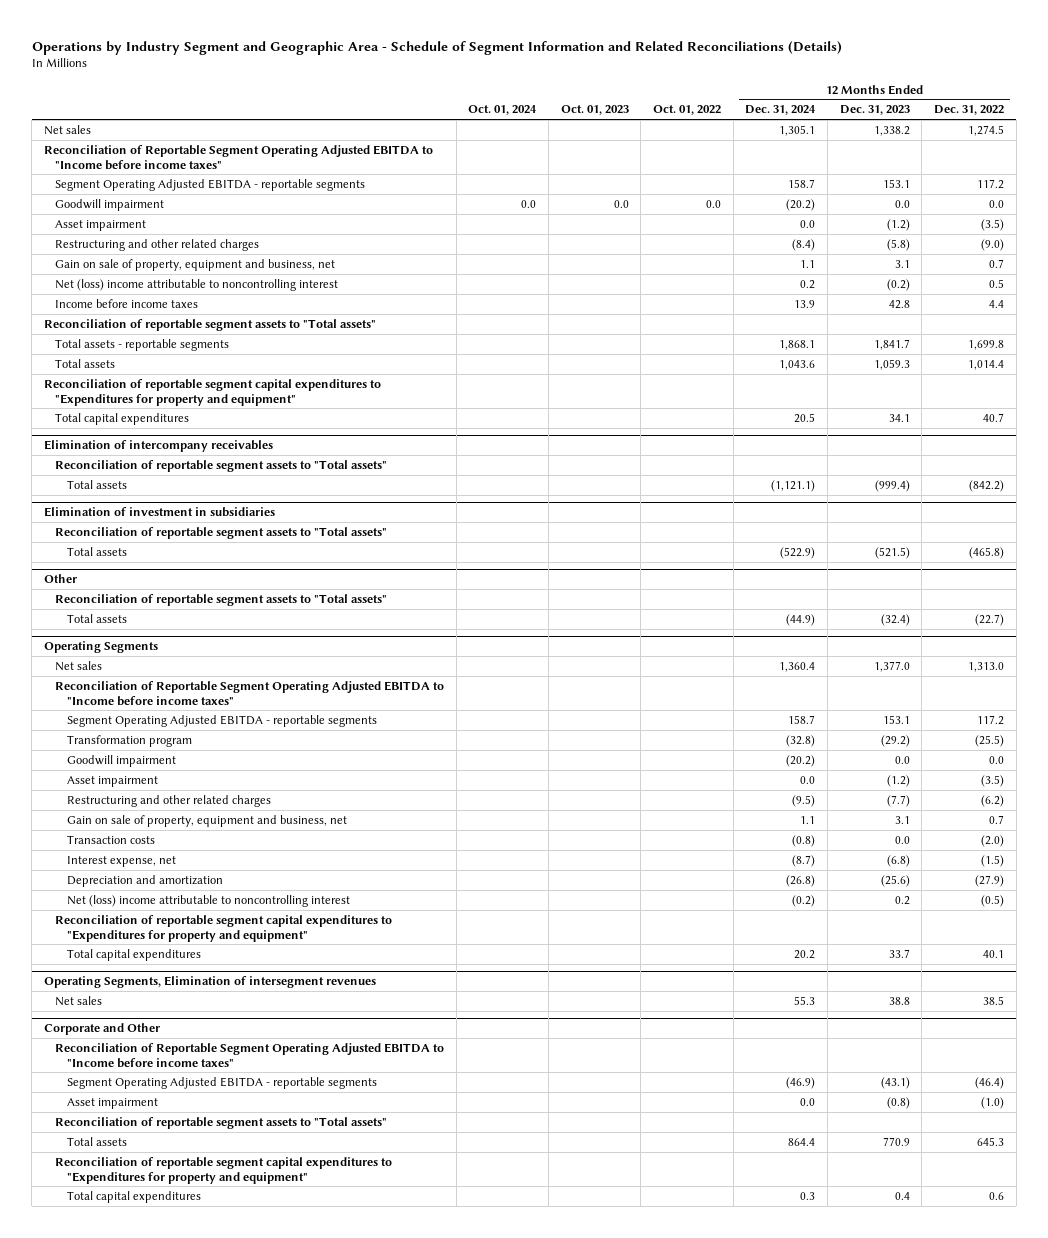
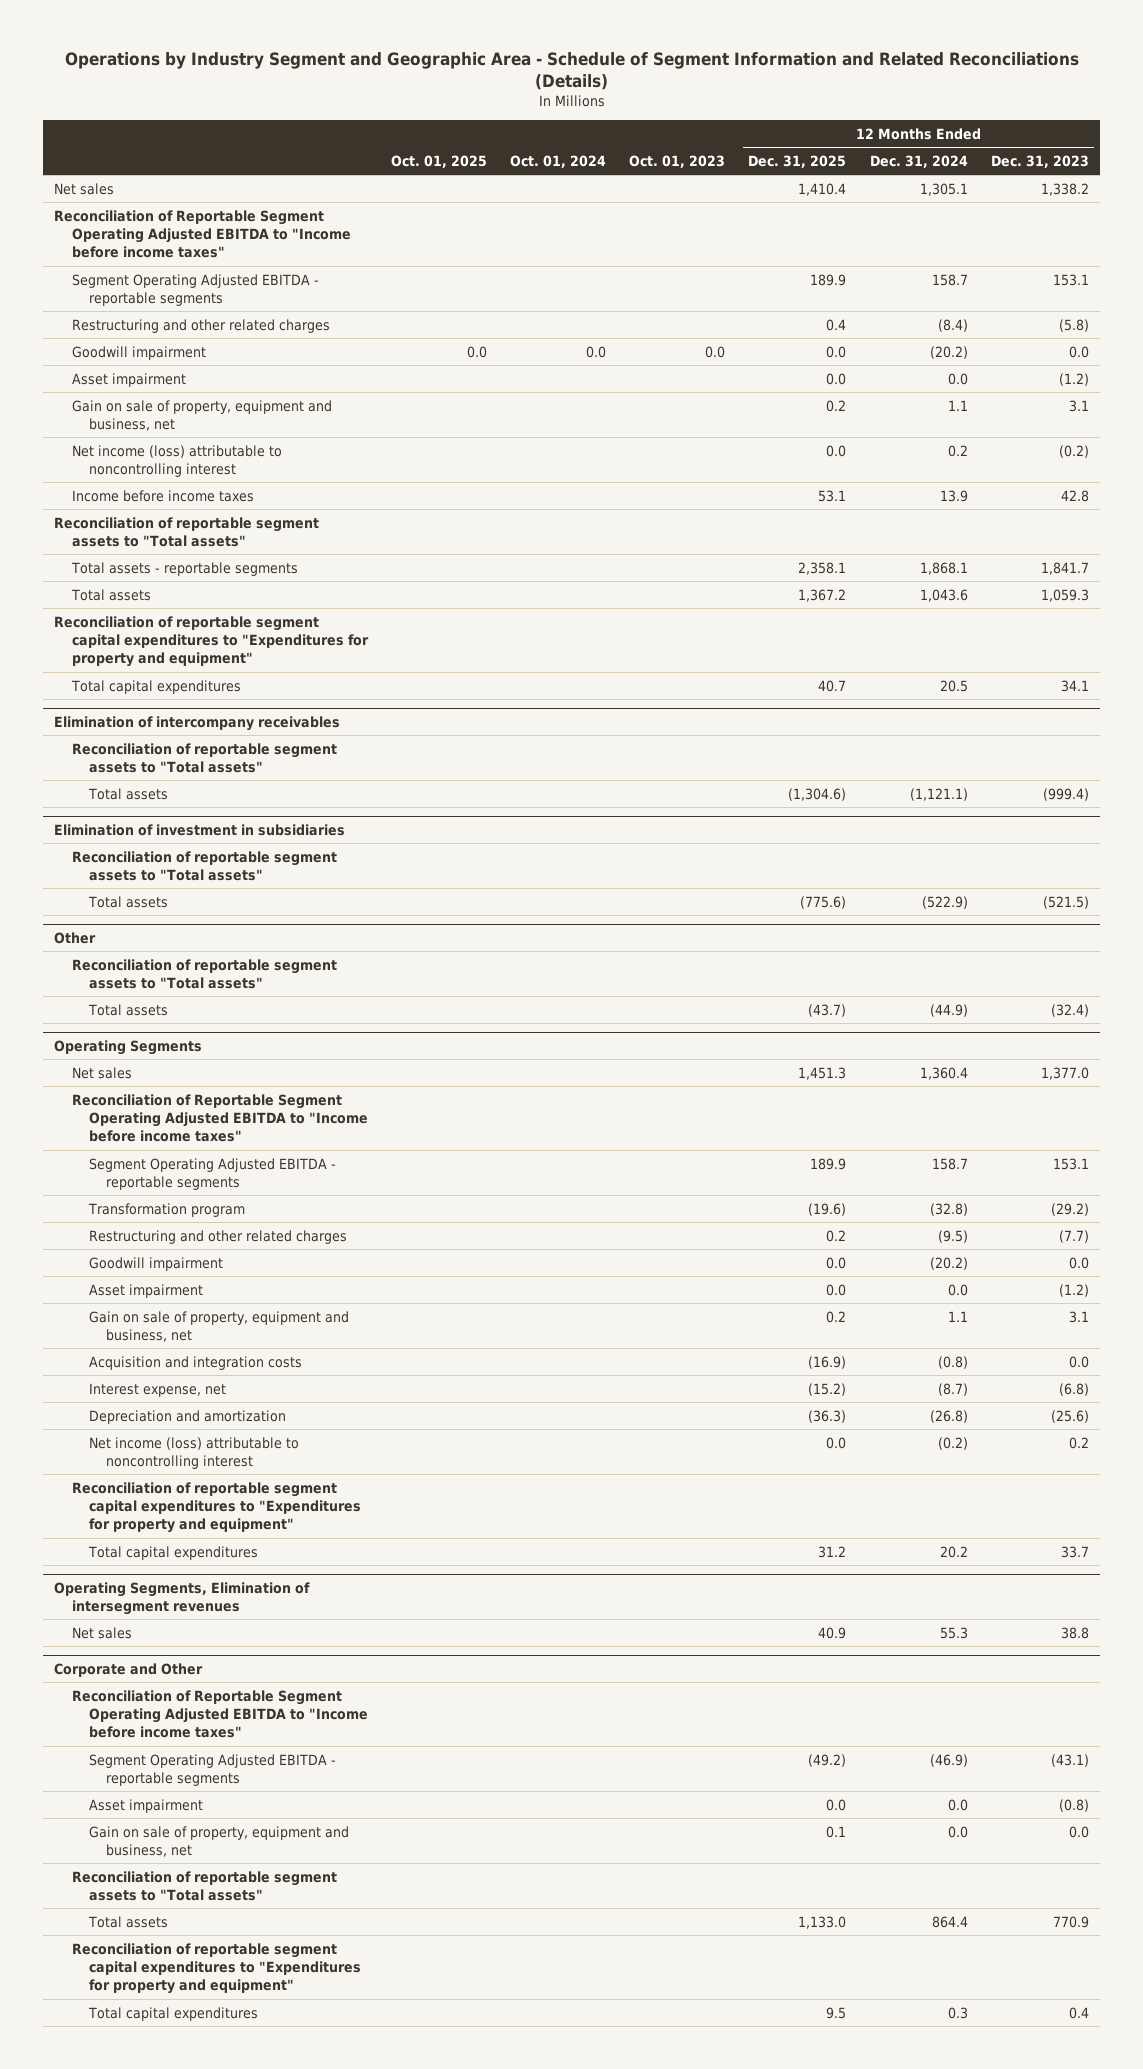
- | Oct. 01, 2024 | Oct. 01, 2023 | Oct. 01, 2022 | 12 Months Ended Dec. 31, 2024 | 12 Months Ended Dec. 31, 2023 | 12 Months Ended Dec. 31, 2022
+ | Oct. 01, 2025 | Oct. 01, 2024 | Oct. 01, 2023 | 12 Months Ended Dec. 31, 2025 | 12 Months Ended Dec. 31, 2024 | 12 Months Ended Dec. 31, 2023
moved up: Restructuring and other related charges | | | | 0.4 | (8.4) | (5.8)
- Net (loss) income attributable to noncontrolling interest | | | | 0.2 | (0.2) | 0.5
+ Net income (loss) attributable to noncontrolling interest | | | | 0.0 | 0.2 | (0.2)
@ Operating Segments
moved up: Restructuring and other related charges | | | | 0.2 | (9.5) | (7.7)
- Transaction costs | | | | (0.8) | 0.0 | (2.0)
+ Acquisition and integration costs | | | | (16.9) | (0.8) | 0.0
- Net (loss) income attributable to noncontrolling interest | | | | (0.2) | 0.2 | (0.5)
+ Net income (loss) attributable to noncontrolling interest | | | | 0.0 | (0.2) | 0.2
@ Corporate and Other
+ Gain on sale of property, equipment and business, net | | | | 0.1 | 0.0 | 0.0

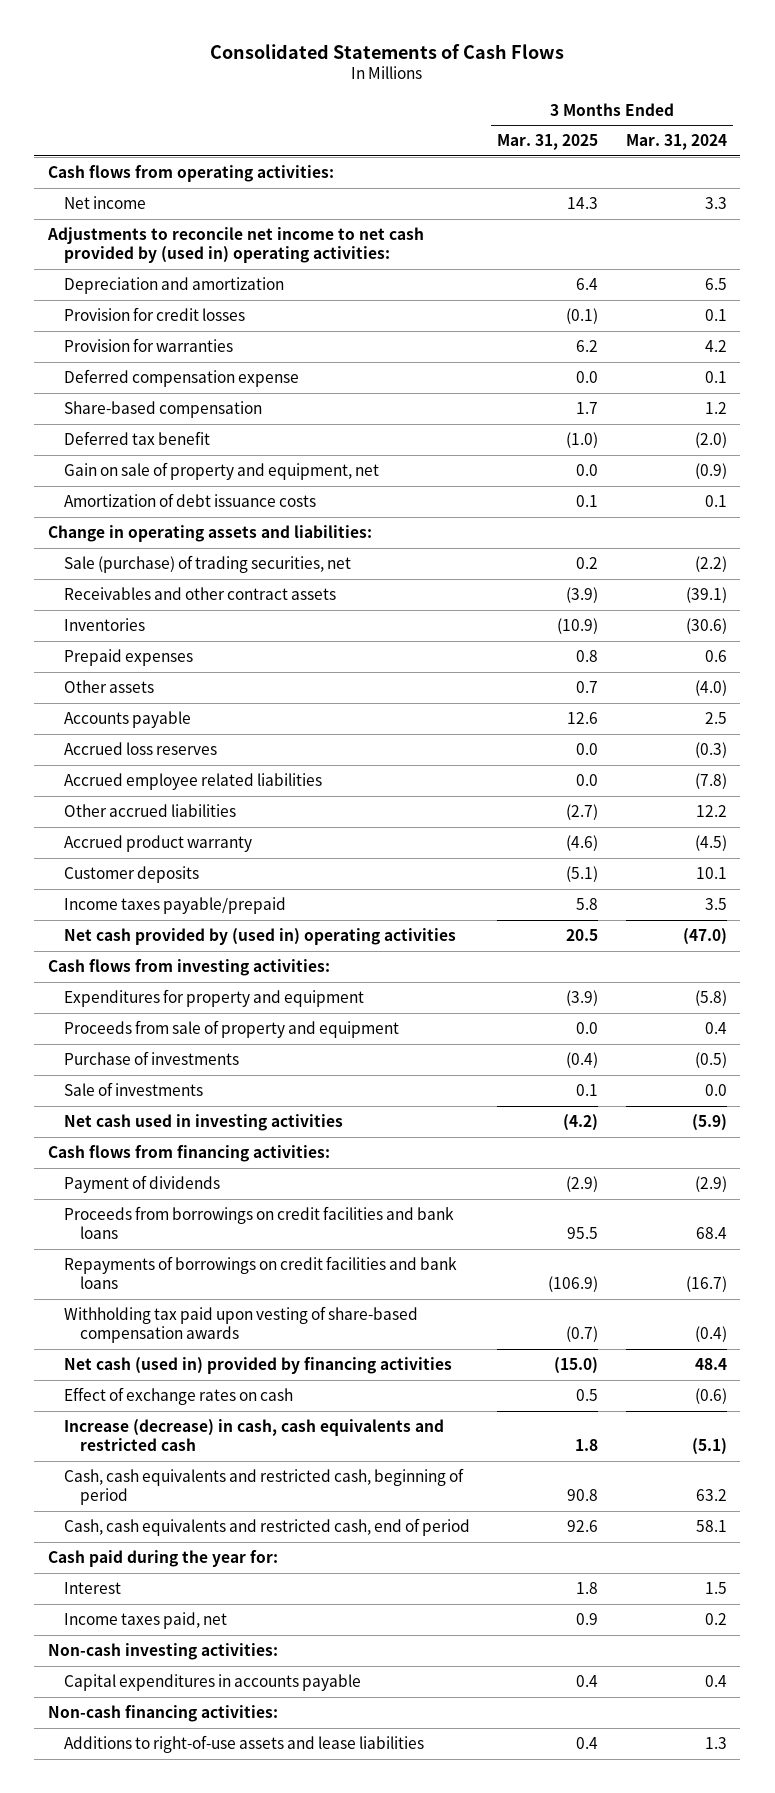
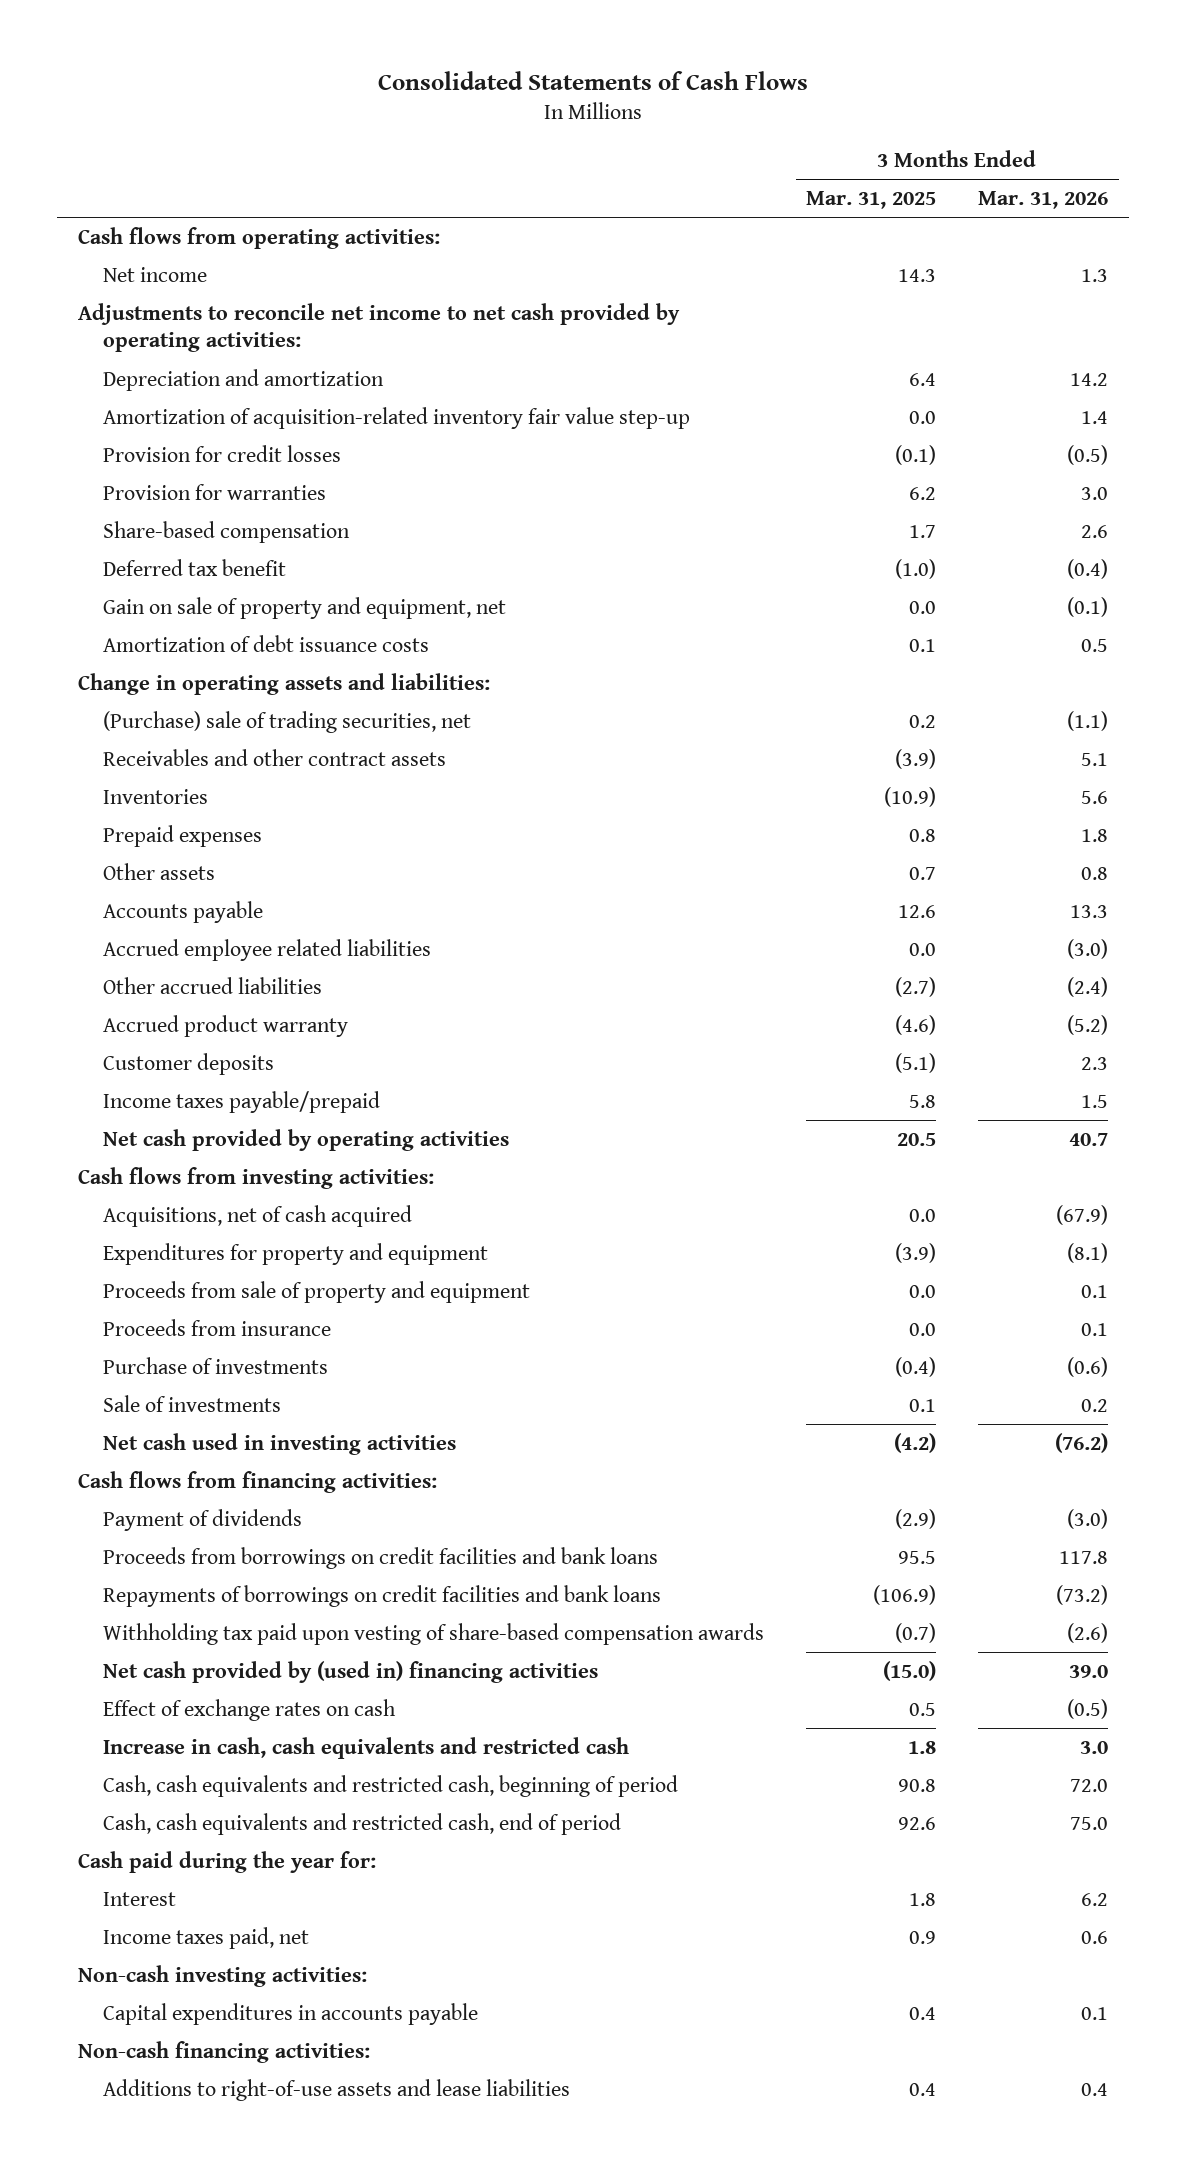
- | 3 Months Ended Mar. 31, 2025 | 3 Months Ended Mar. 31, 2024
+ | 3 Months Ended Mar. 31, 2025 | 3 Months Ended Mar. 31, 2026
- Adjustments to reconcile net income to net cash provided by (used in) operating activities:
+ Adjustments to reconcile net income to net cash provided by operating activities:
+ Amortization of acquisition-related inventory fair value step-up | 0.0 | 1.4
- Deferred compensation expense | 0.0 | 0.1
- Sale (purchase) of trading securities, net | 0.2 | (2.2)
+ (Purchase) sale of trading securities, net | 0.2 | (1.1)
- Accrued loss reserves | 0.0 | (0.3)
- Net cash provided by (used in) operating activities | 20.5 | (47.0)
+ Net cash provided by operating activities | 20.5 | 40.7
+ Acquisitions, net of cash acquired | 0.0 | (67.9)
+ Proceeds from insurance | 0.0 | 0.1
- Net cash (used in) provided by financing activities | (15.0) | 48.4
+ Net cash provided by (used in) financing activities | (15.0) | 39.0
- Increase (decrease) in cash, cash equivalents and restricted cash | 1.8 | (5.1)
+ Increase in cash, cash equivalents and restricted cash | 1.8 | 3.0

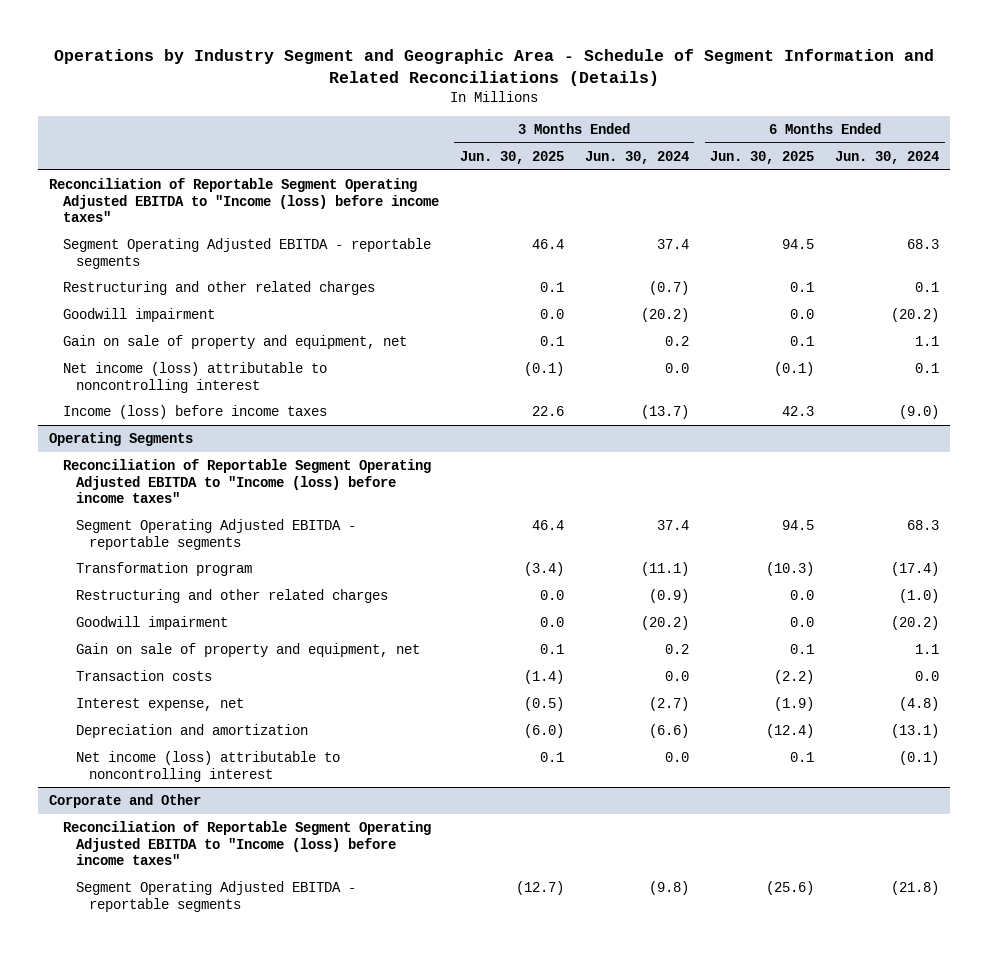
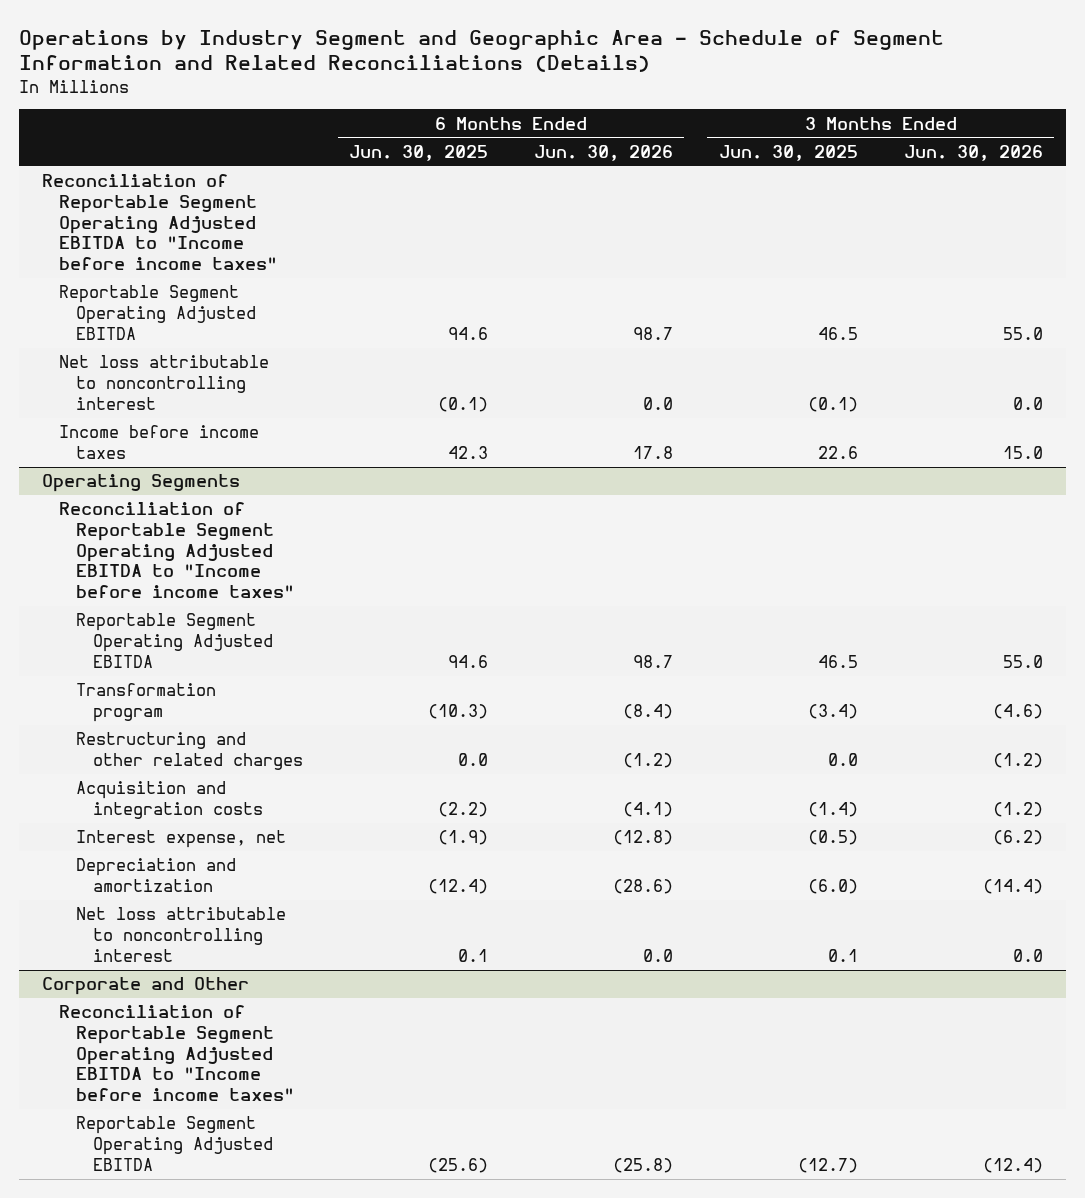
- | 3 Months Ended Jun. 30, 2025 | 3 Months Ended Jun. 30, 2024 | 6 Months Ended Jun. 30, 2025 | 6 Months Ended Jun. 30, 2024
+ | 6 Months Ended Jun. 30, 2025 | 6 Months Ended Jun. 30, 2026 | 3 Months Ended Jun. 30, 2025 | 3 Months Ended Jun. 30, 2026
- Reconciliation of Reportable Segment Operating Adjusted EBITDA to "Income (loss) before income taxes"
- Segment Operating Adjusted EBITDA - reportable segments | 46.4 | 37.4 | 94.5 | 68.3
- Restructuring and other related charges | 0.1 | (0.7) | 0.1 | 0.1
- Goodwill impairment | 0.0 | (20.2) | 0.0 | (20.2)
- Gain on sale of property and equipment, net | 0.1 | 0.2 | 0.1 | 1.1
- Net income (loss) attributable to noncontrolling interest | (0.1) | 0.0 | (0.1) | 0.1
- Income (loss) before income taxes | 22.6 | (13.7) | 42.3 | (9.0)
+ Reconciliation of Reportable Segment Operating Adjusted EBITDA to "Income before income taxes"
+ Reportable Segment Operating Adjusted EBITDA | 94.6 | 98.7 | 46.5 | 55.0
+ Net loss attributable to noncontrolling interest | (0.1) | 0.0 | (0.1) | 0.0
+ Income before income taxes | 42.3 | 17.8 | 22.6 | 15.0
@ Operating Segments
- Reconciliation of Reportable Segment Operating Adjusted EBITDA to "Income (loss) before income taxes"
- Segment Operating Adjusted EBITDA - reportable segments | 46.4 | 37.4 | 94.5 | 68.3
+ Reconciliation of Reportable Segment Operating Adjusted EBITDA to "Income before income taxes"
+ Reportable Segment Operating Adjusted EBITDA | 94.6 | 98.7 | 46.5 | 55.0
- Goodwill impairment | 0.0 | (20.2) | 0.0 | (20.2)
- Gain on sale of property and equipment, net | 0.1 | 0.2 | 0.1 | 1.1
- Transaction costs | (1.4) | 0.0 | (2.2) | 0.0
+ Acquisition and integration costs | (2.2) | (4.1) | (1.4) | (1.2)
- Net income (loss) attributable to noncontrolling interest | 0.1 | 0.0 | 0.1 | (0.1)
+ Net loss attributable to noncontrolling interest | 0.1 | 0.0 | 0.1 | 0.0
@ Corporate and Other
- Reconciliation of Reportable Segment Operating Adjusted EBITDA to "Income (loss) before income taxes"
- Segment Operating Adjusted EBITDA - reportable segments | (12.7) | (9.8) | (25.6) | (21.8)
+ Reconciliation of Reportable Segment Operating Adjusted EBITDA to "Income before income taxes"
+ Reportable Segment Operating Adjusted EBITDA | (25.6) | (25.8) | (12.7) | (12.4)

